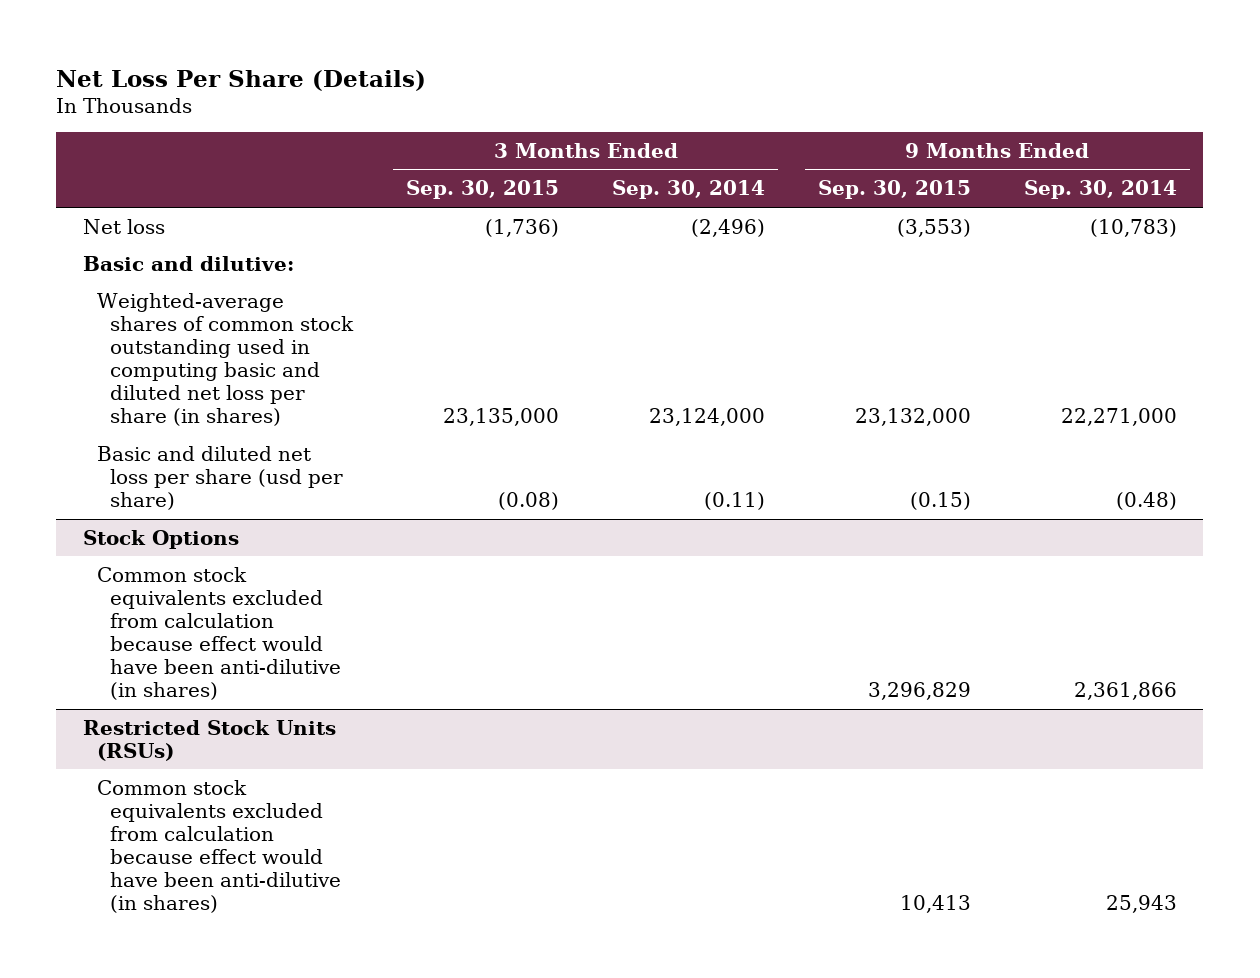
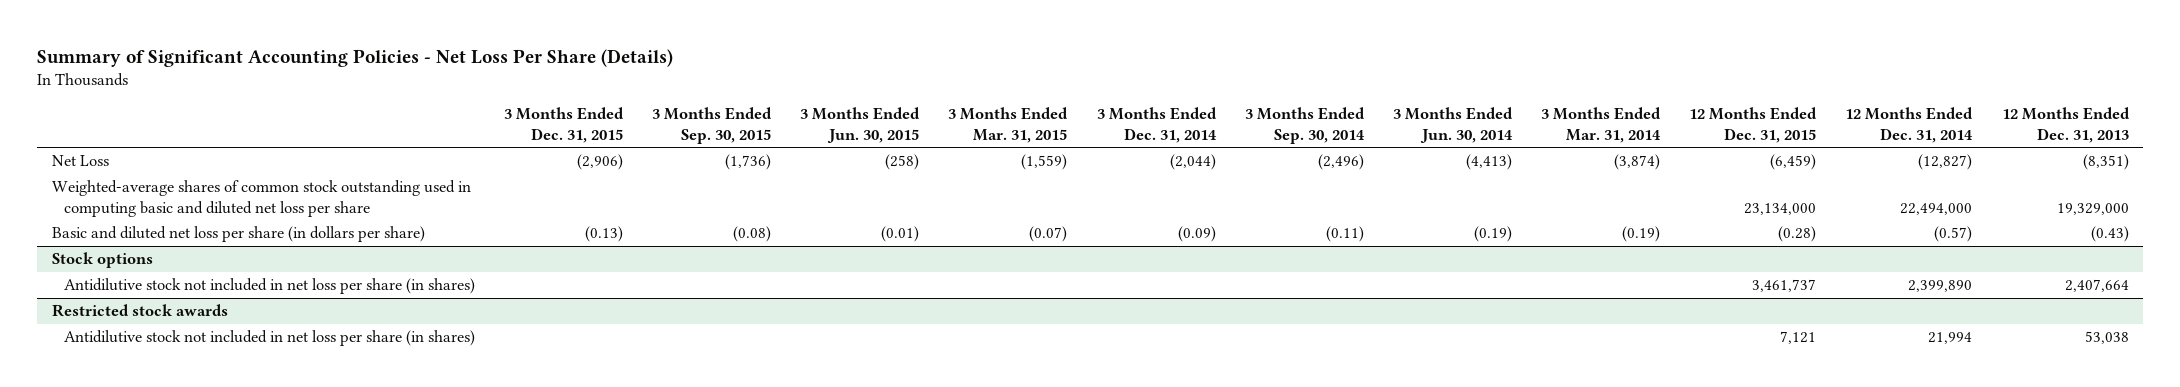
- Net Loss Per Share (Details)
+ Summary of Significant Accounting Policies - Net Loss Per Share (Details)
- | 3 Months Ended Sep. 30, 2015 | 3 Months Ended Sep. 30, 2014 | 9 Months Ended Sep. 30, 2015 | 9 Months Ended Sep. 30, 2014
+ | 3 Months Ended Dec. 31, 2015 | 3 Months Ended Sep. 30, 2015 | 3 Months Ended Jun. 30, 2015 | 3 Months Ended Mar. 31, 2015 | 3 Months Ended Dec. 31, 2014 | 3 Months Ended Sep. 30, 2014 | 3 Months Ended Jun. 30, 2014 | 3 Months Ended Mar. 31, 2014 | 12 Months Ended Dec. 31, 2015 | 12 Months Ended Dec. 31, 2014 | 12 Months Ended Dec. 31, 2013
- Net loss | (1,736) | (2,496) | (3,553) | (10,783)
- Basic and dilutive:
- Weighted-average shares of common stock outstanding used in computing basic and diluted net loss per share (in shares) | 23,135,000 | 23,124,000 | 23,132,000 | 22,271,000
- Basic and diluted net loss per share (usd per share) | (0.08) | (0.11) | (0.15) | (0.48)
- Stock Options
- Common stock equivalents excluded from calculation because effect would have been anti-dilutive (in shares) | | | 3,296,829 | 2,361,866
- Restricted Stock Units (RSUs)
- Common stock equivalents excluded from calculation because effect would have been anti-dilutive (in shares) | | | 10,413 | 25,943
+ Net Loss | (2,906) | (1,736) | (258) | (1,559) | (2,044) | (2,496) | (4,413) | (3,874) | (6,459) | (12,827) | (8,351)
+ Weighted-average shares of common stock outstanding used in computing basic and diluted net loss per share | | | | | | | | | 23,134,000 | 22,494,000 | 19,329,000
+ Basic and diluted net loss per share (in dollars per share) | (0.13) | (0.08) | (0.01) | (0.07) | (0.09) | (0.11) | (0.19) | (0.19) | (0.28) | (0.57) | (0.43)
+ Stock options
+ Antidilutive stock not included in net loss per share (in shares) | | | | | | | | | 3,461,737 | 2,399,890 | 2,407,664
+ Restricted stock awards
+ Antidilutive stock not included in net loss per share (in shares) | | | | | | | | | 7,121 | 21,994 | 53,038

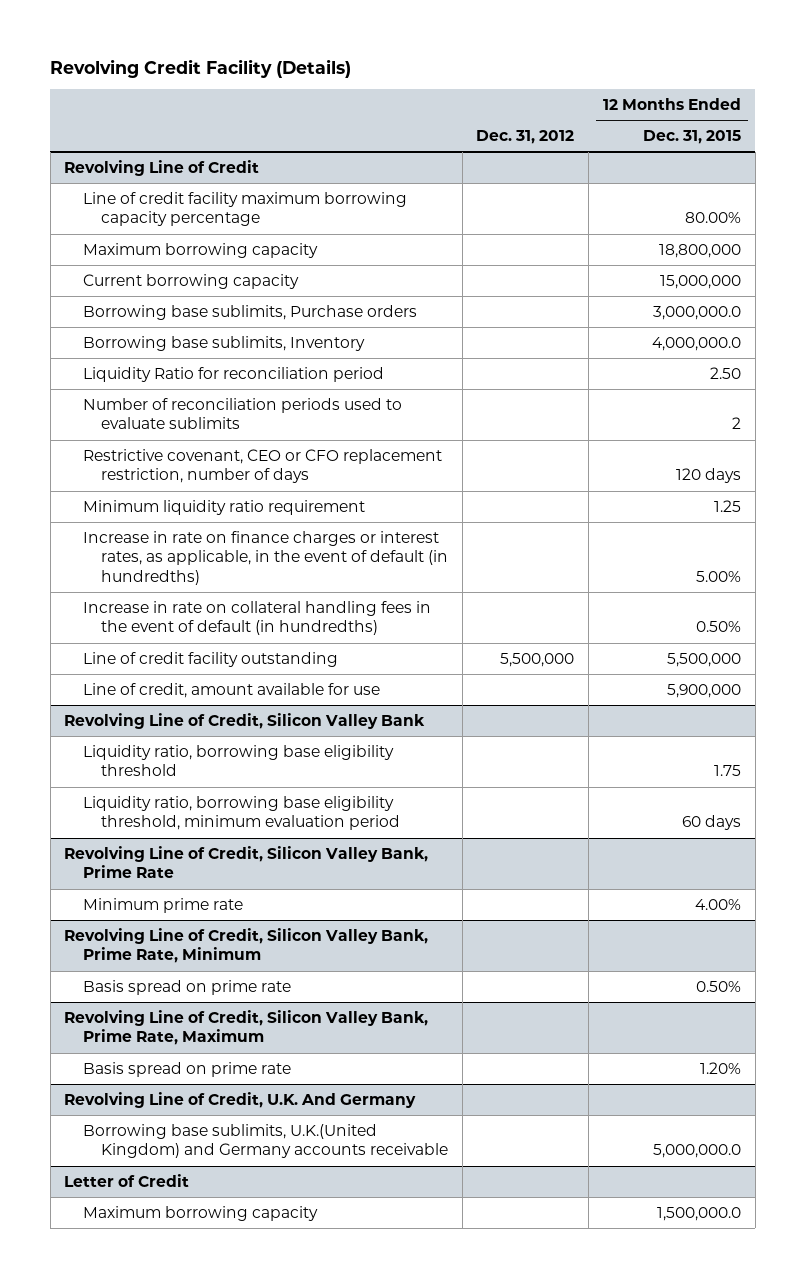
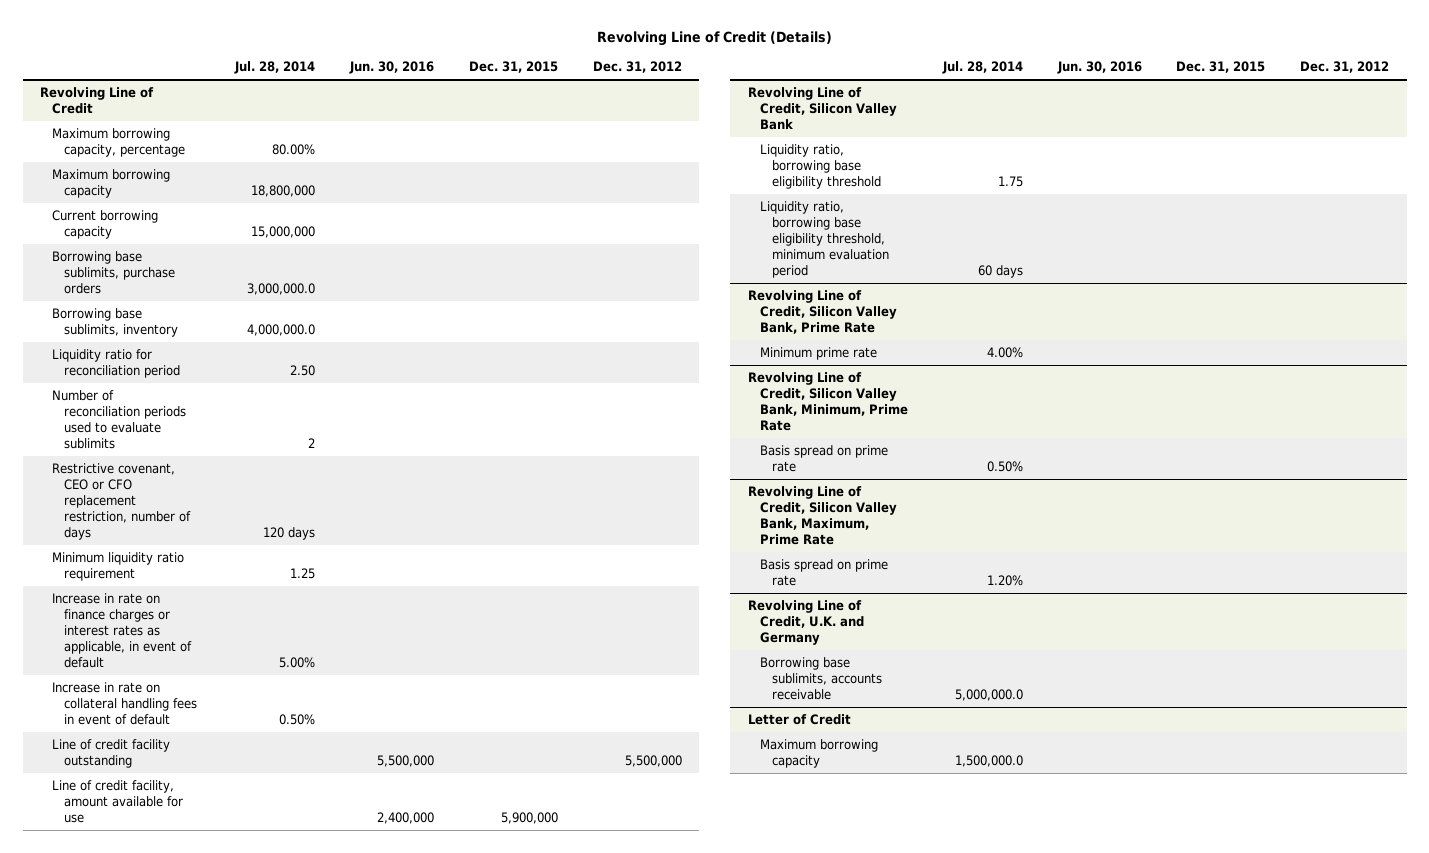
- Revolving Credit Facility (Details)
+ Revolving Line of Credit (Details)
- | Dec. 31, 2012 | 12 Months Ended Dec. 31, 2015
+ | Jul. 28, 2014 | Jun. 30, 2016 | Dec. 31, 2015 | Dec. 31, 2012
@ Revolving Line of Credit
- Line of credit facility maximum borrowing capacity percentage | | 80.00%
+ Maximum borrowing capacity, percentage | 80.00% | | |
- Borrowing base sublimits, Purchase orders | | 3,000,000.0
- Borrowing base sublimits, Inventory | | 4,000,000.0
- Liquidity Ratio for reconciliation period | | 2.50
+ Borrowing base sublimits, purchase orders | 3,000,000.0 | | |
+ Borrowing base sublimits, inventory | 4,000,000.0 | | |
+ Liquidity ratio for reconciliation period | 2.50 | | |
- Increase in rate on finance charges or interest rates, as applicable, in the event of default (in hundredths) | | 5.00%
- Increase in rate on collateral handling fees in the event of default (in hundredths) | | 0.50%
+ Increase in rate on finance charges or interest rates as applicable, in event of default | 5.00% | | |
+ Increase in rate on collateral handling fees in event of default | 0.50% | | |
- Line of credit, amount available for use | | 5,900,000
+ Line of credit facility, amount available for use | | 2,400,000 | 5,900,000 |
- Revolving Line of Credit, Silicon Valley Bank, Prime Rate, Minimum
+ Revolving Line of Credit, Silicon Valley Bank, Minimum, Prime Rate
- Revolving Line of Credit, Silicon Valley Bank, Prime Rate, Maximum
+ Revolving Line of Credit, Silicon Valley Bank, Maximum, Prime Rate
- Revolving Line of Credit, U.K. And Germany
- Borrowing base sublimits, U.K.(United Kingdom) and Germany accounts receivable | | 5,000,000.0
+ Revolving Line of Credit, U.K. and Germany
+ Borrowing base sublimits, accounts receivable | 5,000,000.0 | | |

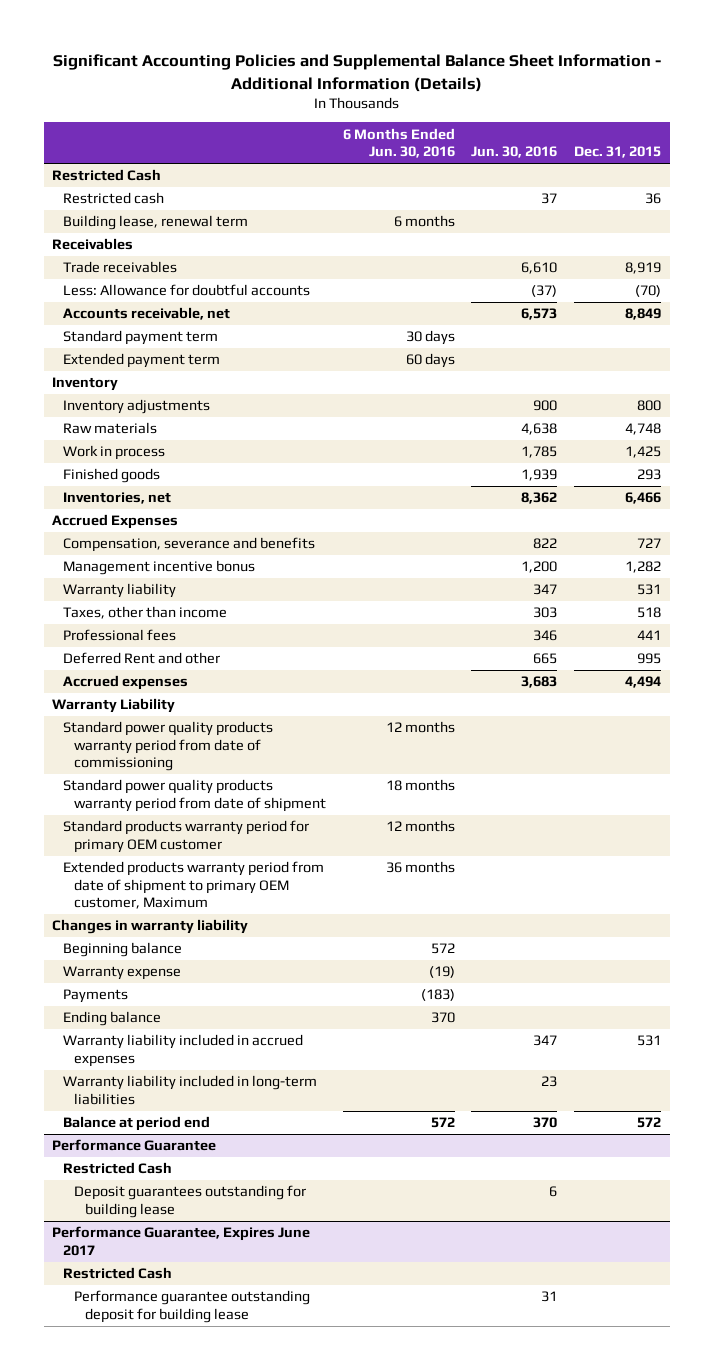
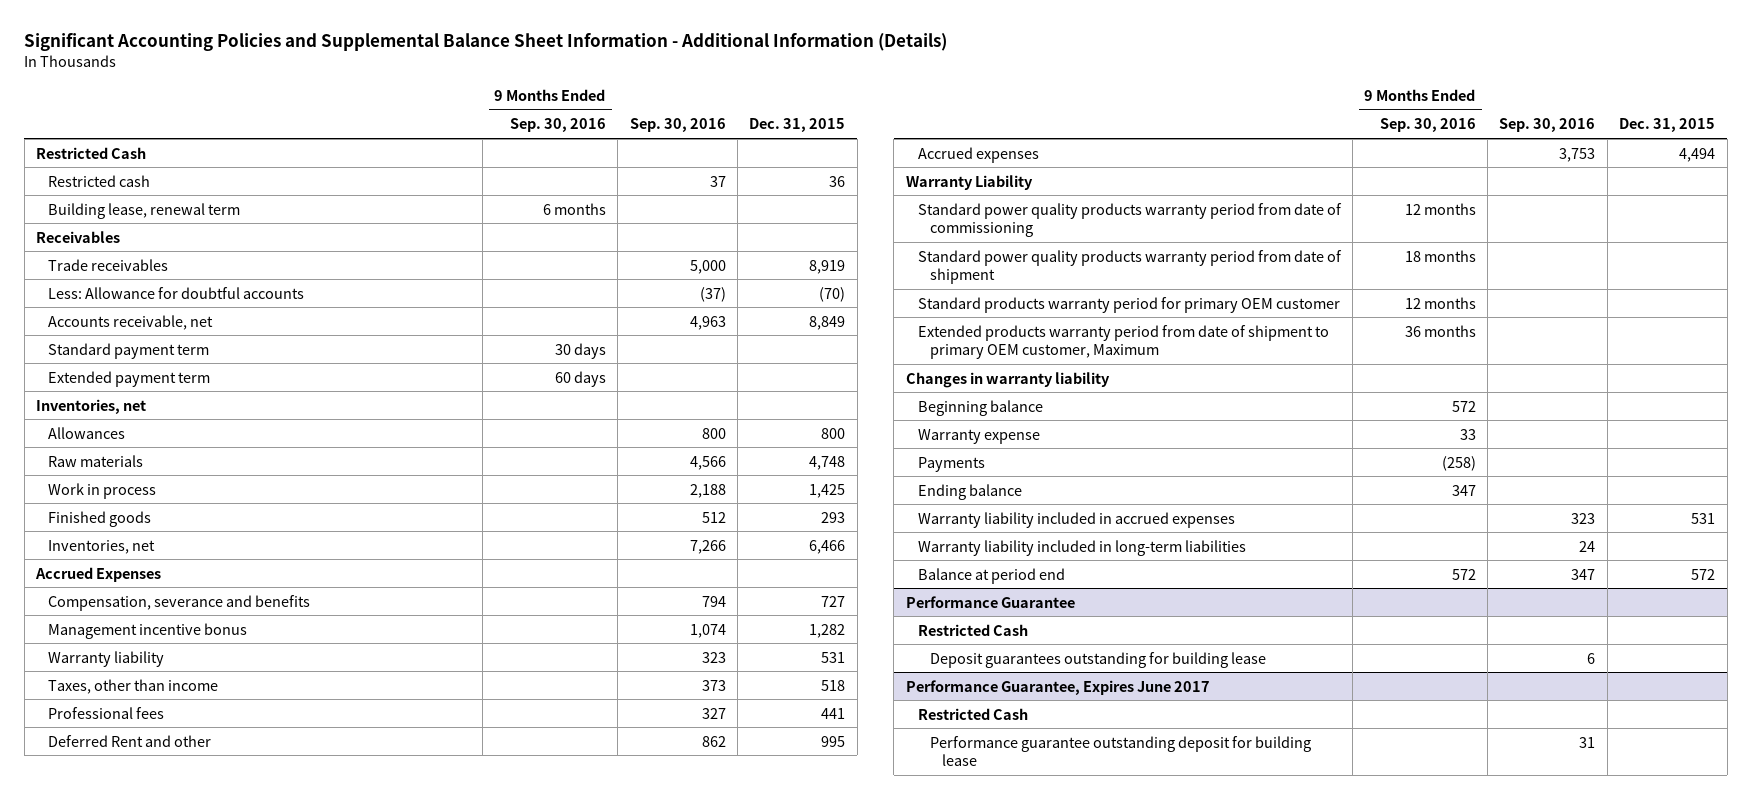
- | 6 Months Ended Jun. 30, 2016 | Jun. 30, 2016 | Dec. 31, 2015
+ | 9 Months Ended Sep. 30, 2016 | Sep. 30, 2016 | Dec. 31, 2015
- Inventory
- Inventory adjustments | | 900 | 800
+ Inventories, net
+ Allowances | | 800 | 800

